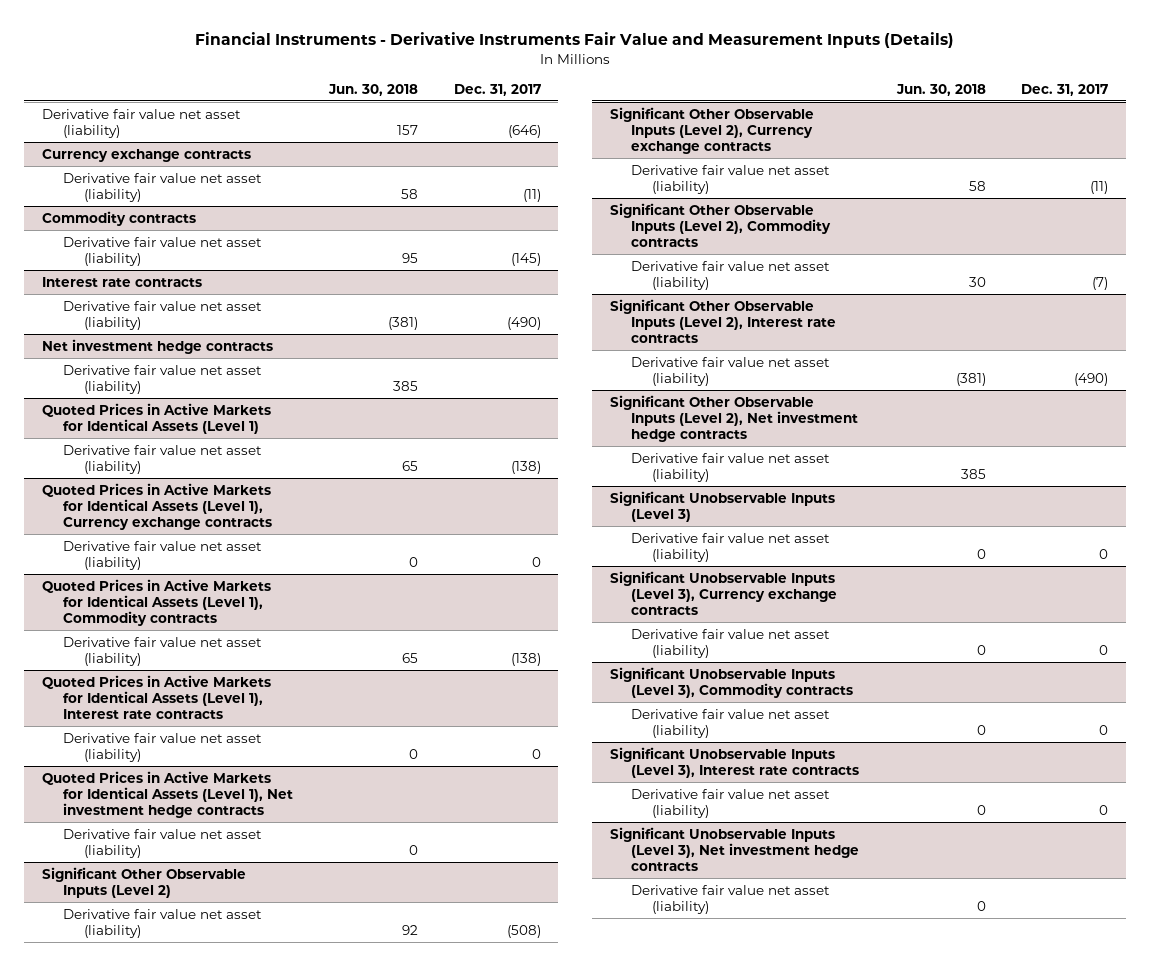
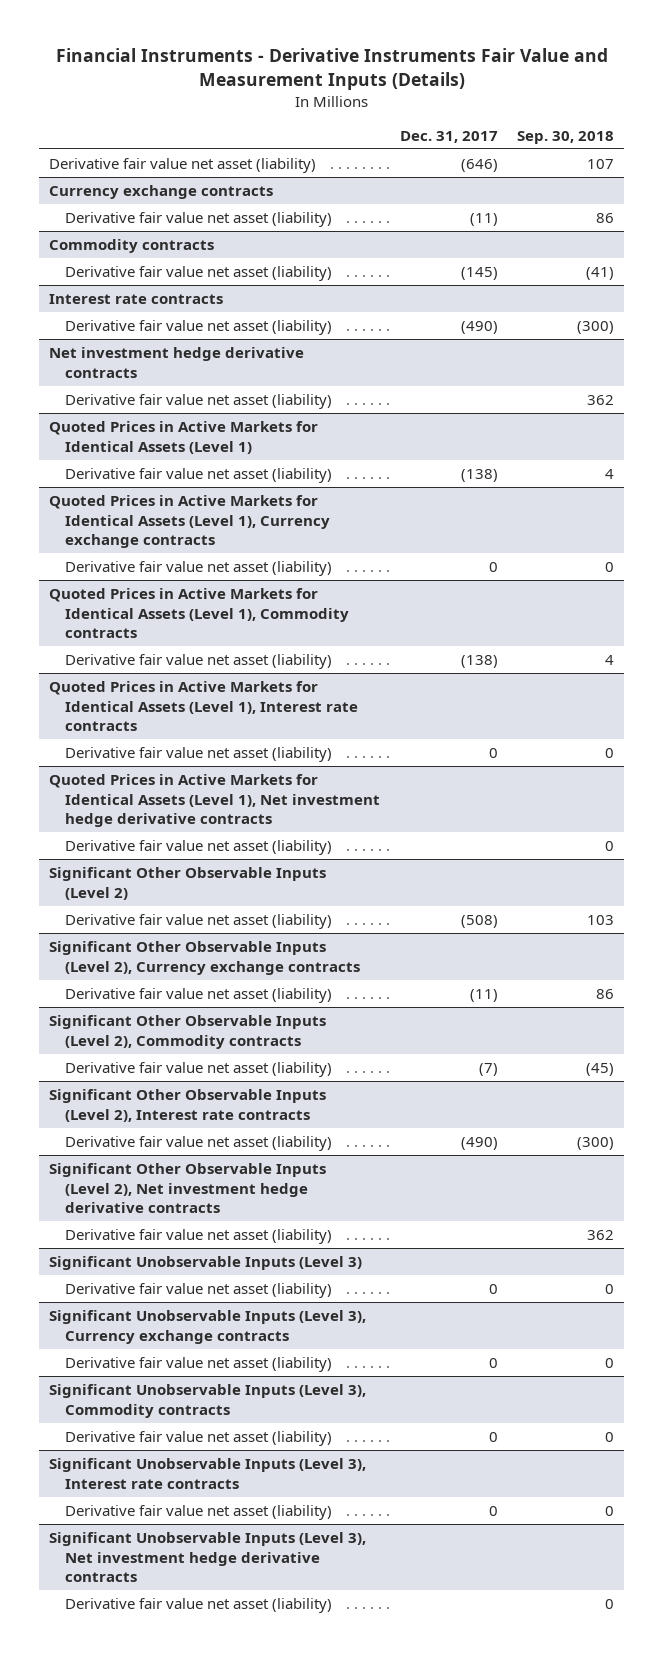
- | Jun. 30, 2018 | Dec. 31, 2017
+ | Dec. 31, 2017 | Sep. 30, 2018
- Net investment hedge contracts
+ Net investment hedge derivative contracts
- Quoted Prices in Active Markets for Identical Assets (Level 1), Net investment hedge contracts
+ Quoted Prices in Active Markets for Identical Assets (Level 1), Net investment hedge derivative contracts
- Significant Other Observable Inputs (Level 2), Net investment hedge contracts
+ Significant Other Observable Inputs (Level 2), Net investment hedge derivative contracts
- Significant Unobservable Inputs (Level 3), Net investment hedge contracts
+ Significant Unobservable Inputs (Level 3), Net investment hedge derivative contracts

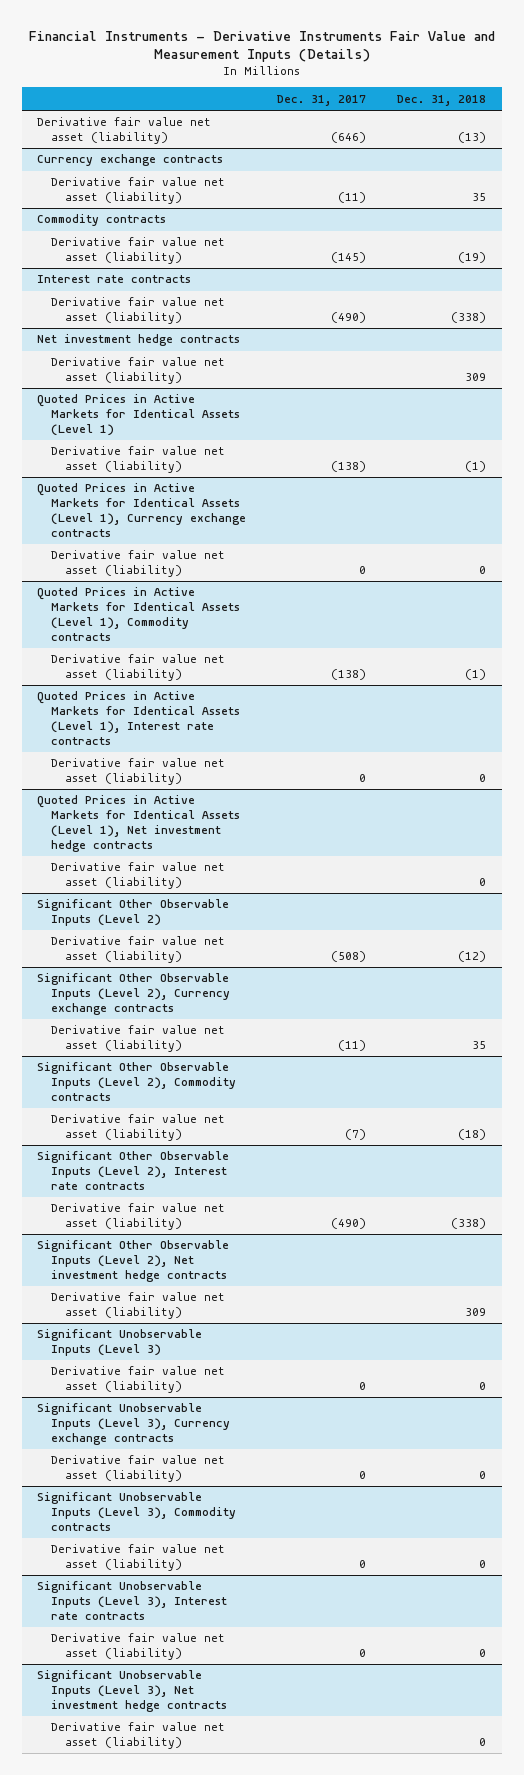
- | Dec. 31, 2017 | Sep. 30, 2018
+ | Dec. 31, 2017 | Dec. 31, 2018
- Net investment hedge derivative contracts
+ Net investment hedge contracts
- Quoted Prices in Active Markets for Identical Assets (Level 1), Net investment hedge derivative contracts
+ Quoted Prices in Active Markets for Identical Assets (Level 1), Net investment hedge contracts
- Significant Other Observable Inputs (Level 2), Net investment hedge derivative contracts
+ Significant Other Observable Inputs (Level 2), Net investment hedge contracts
- Significant Unobservable Inputs (Level 3), Net investment hedge derivative contracts
+ Significant Unobservable Inputs (Level 3), Net investment hedge contracts

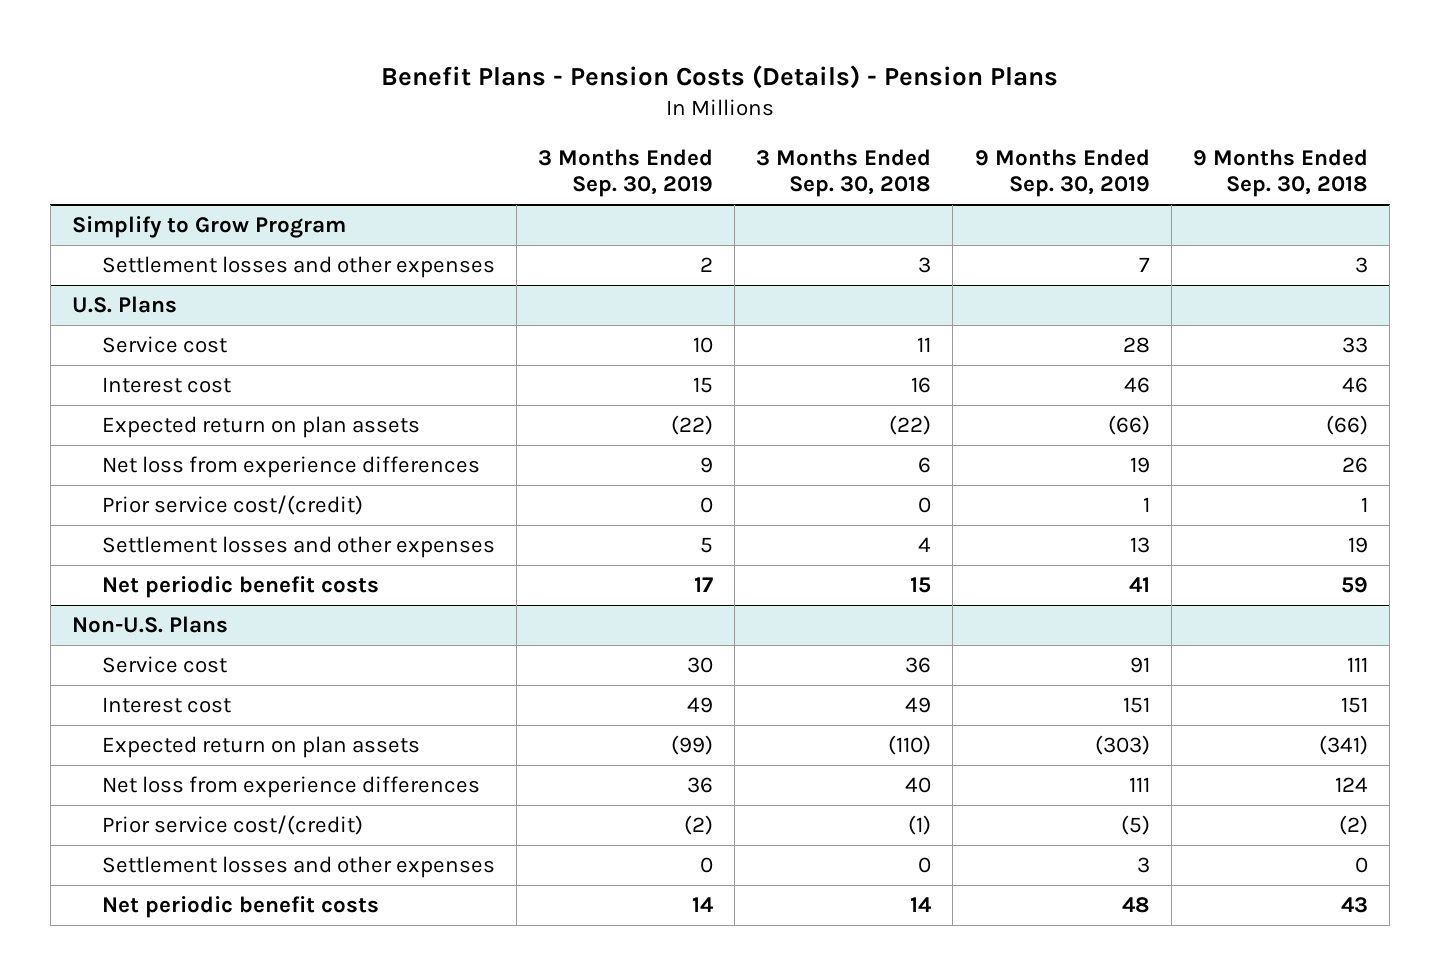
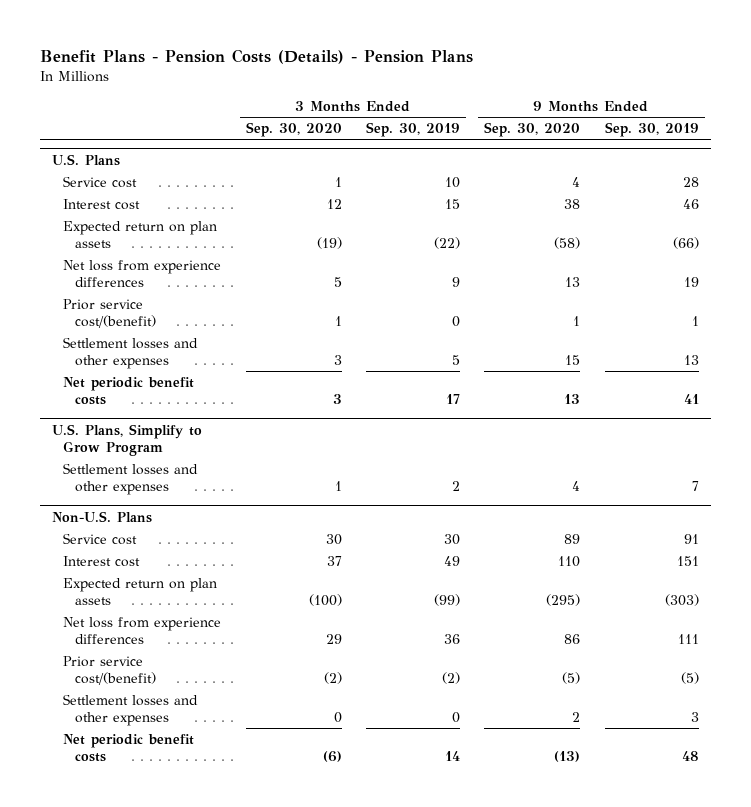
- | 3 Months Ended Sep. 30, 2019 | 3 Months Ended Sep. 30, 2018 | 9 Months Ended Sep. 30, 2019 | 9 Months Ended Sep. 30, 2018
+ | 3 Months Ended Sep. 30, 2020 | 3 Months Ended Sep. 30, 2019 | 9 Months Ended Sep. 30, 2020 | 9 Months Ended Sep. 30, 2019
- Simplify to Grow Program
- Settlement losses and other expenses | 2 | 3 | 7 | 3
@ U.S. Plans
- Prior service cost/(credit) | 0 | 0 | 1 | 1
+ Prior service cost/(benefit) | 1 | 0 | 1 | 1
+ U.S. Plans, Simplify to Grow Program
+ Settlement losses and other expenses | 1 | 2 | 4 | 7
@ Non-U.S. Plans
- Prior service cost/(credit) | (2) | (1) | (5) | (2)
+ Prior service cost/(benefit) | (2) | (2) | (5) | (5)

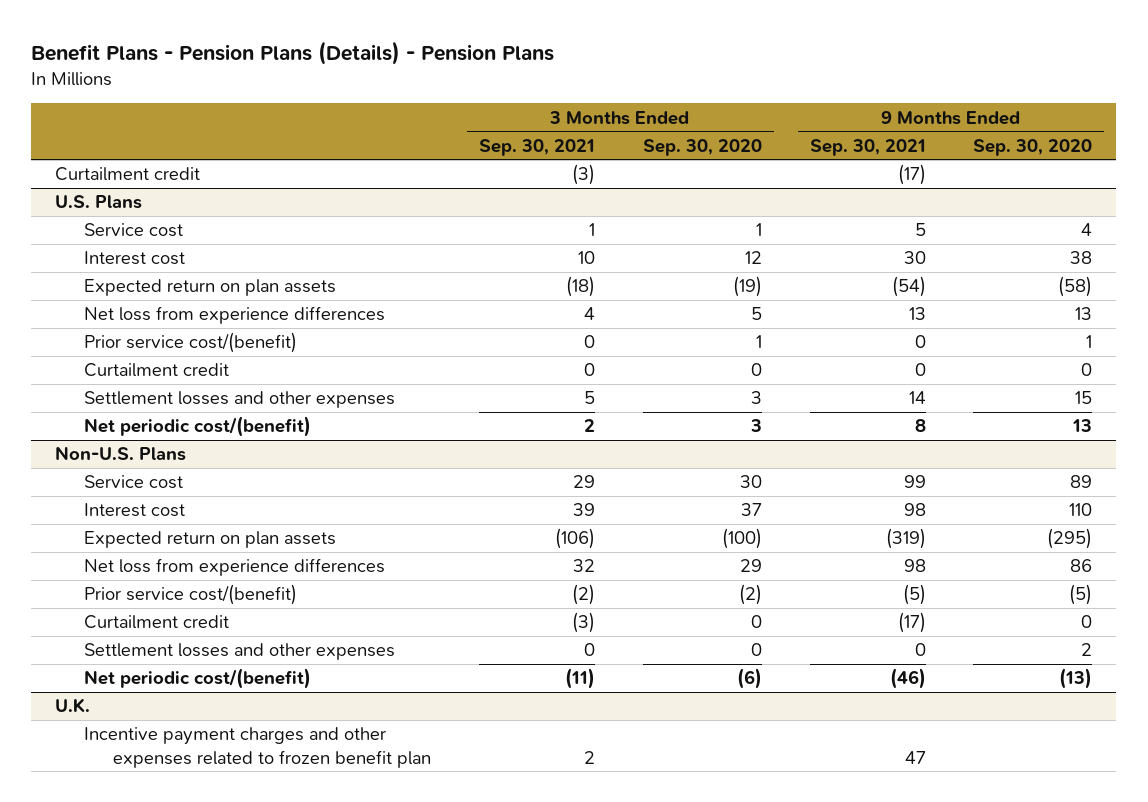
- Benefit Plans - Pension Costs (Details) - Pension Plans
+ Benefit Plans - Pension Plans (Details) - Pension Plans
- | 3 Months Ended Sep. 30, 2020 | 3 Months Ended Sep. 30, 2019 | 9 Months Ended Sep. 30, 2020 | 9 Months Ended Sep. 30, 2019
+ | 3 Months Ended Sep. 30, 2021 | 3 Months Ended Sep. 30, 2020 | 9 Months Ended Sep. 30, 2021 | 9 Months Ended Sep. 30, 2020
+ Curtailment credit | (3) | | (17) |
@ U.S. Plans
+ Curtailment credit | 0 | 0 | 0 | 0
- Net periodic benefit costs | 3 | 17 | 13 | 41
- U.S. Plans, Simplify to Grow Program
- Settlement losses and other expenses | 1 | 2 | 4 | 7
@ U.S. Plans
+ Net periodic cost/(benefit) | 2 | 3 | 8 | 13
@ Non-U.S. Plans
+ Curtailment credit | (3) | 0 | (17) | 0
- Net periodic benefit costs | (6) | 14 | (13) | 48
+ Net periodic cost/(benefit) | (11) | (6) | (46) | (13)
+ U.K.
+ Incentive payment charges and other expenses related to frozen benefit plan | 2 | | 47 |

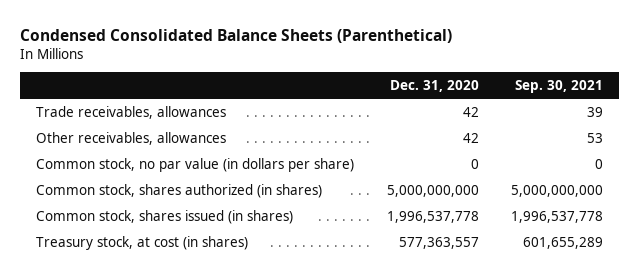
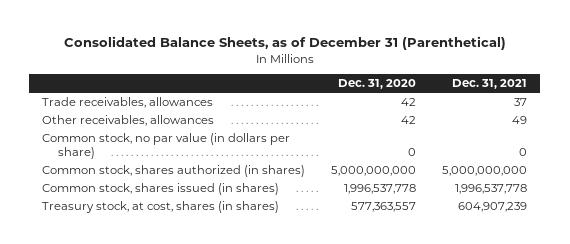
- Condensed Consolidated Balance Sheets (Parenthetical)
+ Consolidated Balance Sheets, as of December 31 (Parenthetical)
- | Dec. 31, 2020 | Sep. 30, 2021
+ | Dec. 31, 2020 | Dec. 31, 2021
- Treasury stock, at cost (in shares) | 577,363,557 | 601,655,289
+ Treasury stock, at cost, shares (in shares) | 577,363,557 | 604,907,239

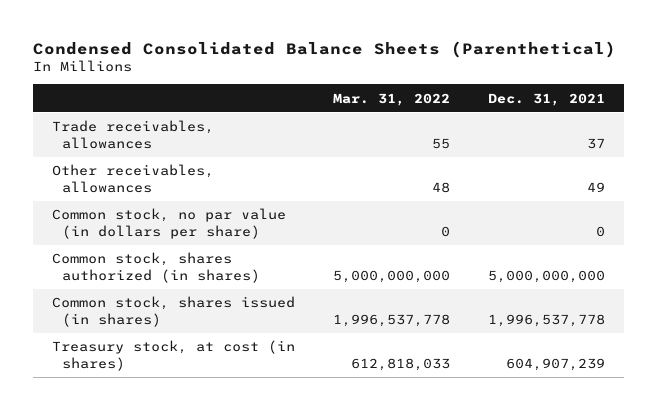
- Consolidated Balance Sheets, as of December 31 (Parenthetical)
+ Condensed Consolidated Balance Sheets (Parenthetical)
- | Dec. 31, 2020 | Dec. 31, 2021
+ | Mar. 31, 2022 | Dec. 31, 2021
- Treasury stock, at cost, shares (in shares) | 577,363,557 | 604,907,239
+ Treasury stock, at cost (in shares) | 612,818,033 | 604,907,239

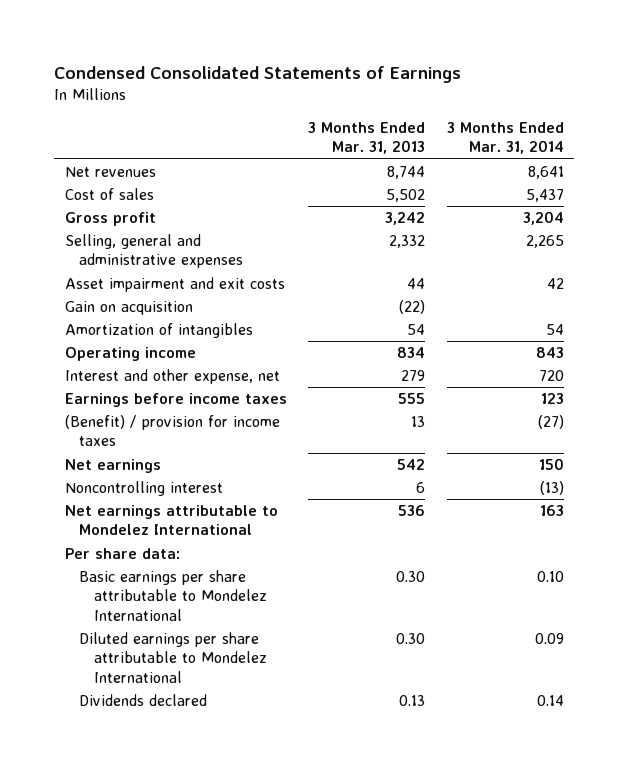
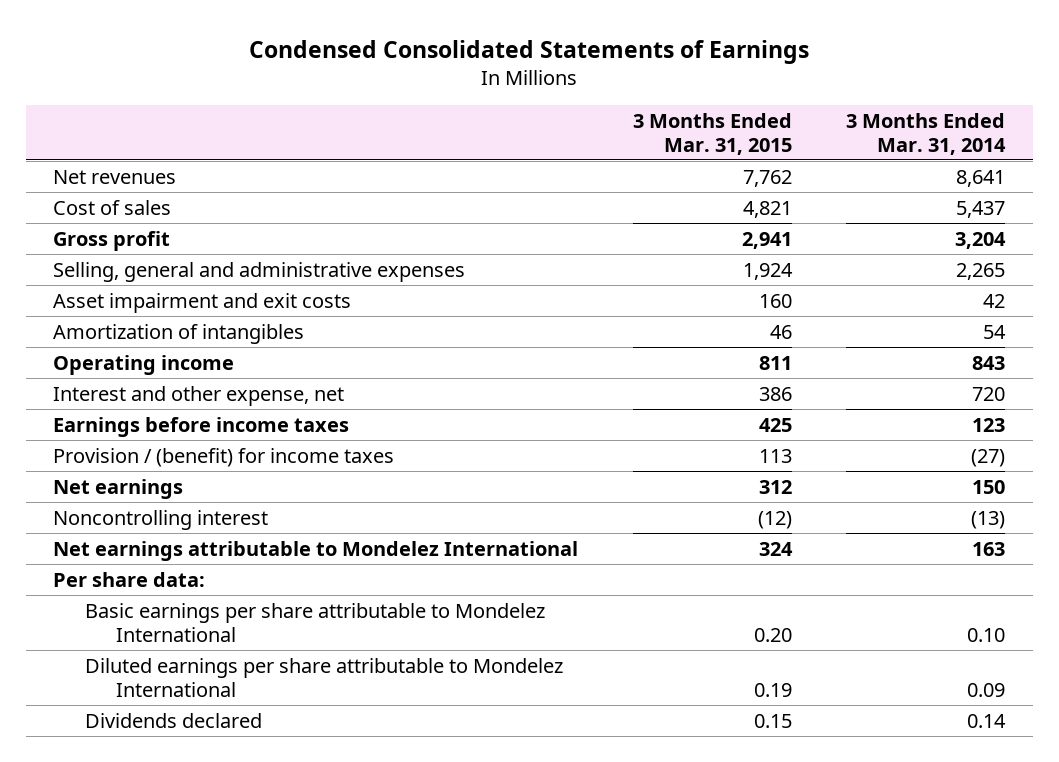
- | 3 Months Ended Mar. 31, 2013 | 3 Months Ended Mar. 31, 2014
+ | 3 Months Ended Mar. 31, 2015 | 3 Months Ended Mar. 31, 2014
- Gain on acquisition | (22) |
- (Benefit) / provision for income taxes | 13 | (27)
+ Provision / (benefit) for income taxes | 113 | (27)

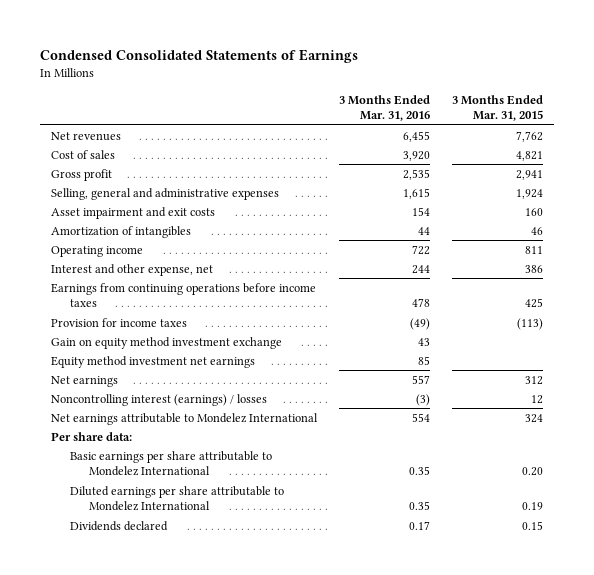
- | 3 Months Ended Mar. 31, 2015 | 3 Months Ended Mar. 31, 2014
+ | 3 Months Ended Mar. 31, 2016 | 3 Months Ended Mar. 31, 2015
- Earnings before income taxes | 425 | 123
- Provision / (benefit) for income taxes | 113 | (27)
+ Earnings from continuing operations before income taxes | 478 | 425
+ Provision for income taxes | (49) | (113)
+ Gain on equity method investment exchange | 43 |
+ Equity method investment net earnings | 85 |
- Noncontrolling interest | (12) | (13)
+ Noncontrolling interest (earnings) / losses | (3) | 12

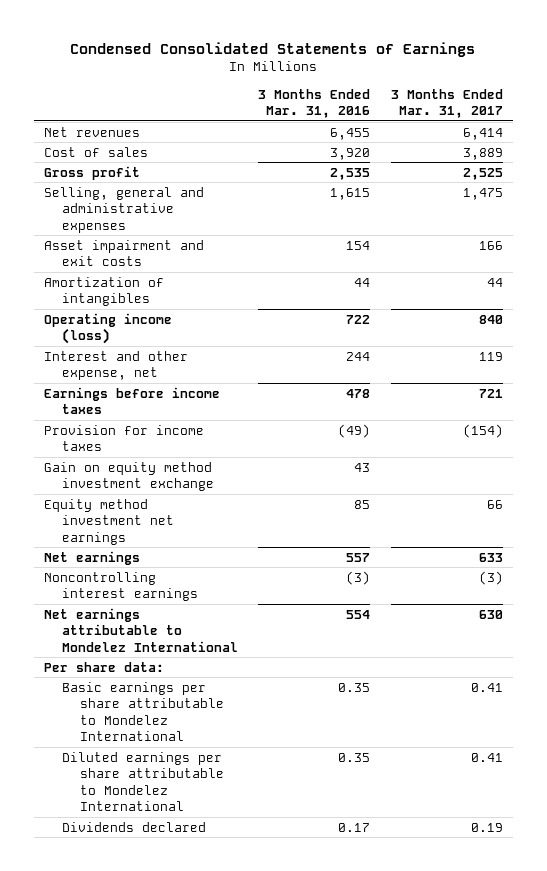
- | 3 Months Ended Mar. 31, 2016 | 3 Months Ended Mar. 31, 2015
+ | 3 Months Ended Mar. 31, 2016 | 3 Months Ended Mar. 31, 2017
- Operating income | 722 | 811
+ Operating income (loss) | 722 | 840
- Earnings from continuing operations before income taxes | 478 | 425
+ Earnings before income taxes | 478 | 721
- Noncontrolling interest (earnings) / losses | (3) | 12
+ Noncontrolling interest earnings | (3) | (3)

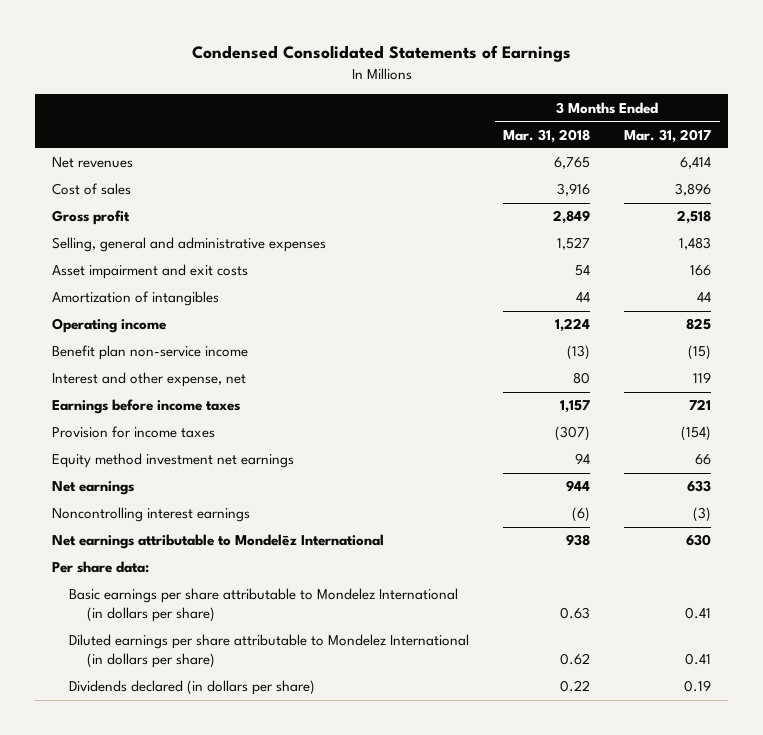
- | 3 Months Ended Mar. 31, 2016 | 3 Months Ended Mar. 31, 2017
+ | 3 Months Ended Mar. 31, 2018 | 3 Months Ended Mar. 31, 2017
- Cost of sales | 3,920 | 3,889
- Gross profit | 2,535 | 2,525
- Selling, general and administrative expenses | 1,615 | 1,475
+ Cost of sales | 3,916 | 3,896
+ Gross profit | 2,849 | 2,518
+ Selling, general and administrative expenses | 1,527 | 1,483
- Operating income (loss) | 722 | 840
+ Operating income | 1,224 | 825
+ Benefit plan non-service income | (13) | (15)
- Gain on equity method investment exchange | 43 |
- Net earnings attributable to Mondelez International | 554 | 630
+ Net earnings attributable to Mondelēz International | 938 | 630
- Basic earnings per share attributable to Mondelez International | 0.35 | 0.41
- Diluted earnings per share attributable to Mondelez International | 0.35 | 0.41
- Dividends declared | 0.17 | 0.19
+ Basic earnings per share attributable to Mondelez International (in dollars per share) | 0.63 | 0.41
+ Diluted earnings per share attributable to Mondelez International (in dollars per share) | 0.62 | 0.41
+ Dividends declared (in dollars per share) | 0.22 | 0.19

